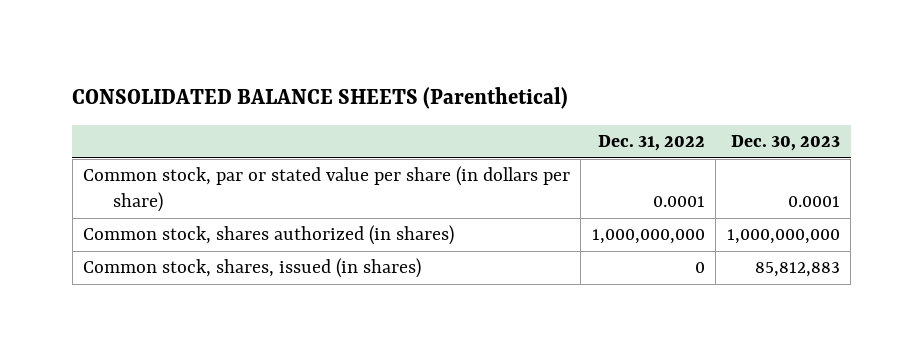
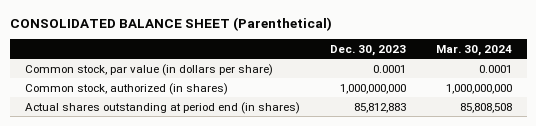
- CONSOLIDATED BALANCE SHEETS (Parenthetical)
+ CONSOLIDATED BALANCE SHEET (Parenthetical)
- | Dec. 31, 2022 | Dec. 30, 2023
+ | Dec. 30, 2023 | Mar. 30, 2024
- Common stock, par or stated value per share (in dollars per share) | 0.0001 | 0.0001
- Common stock, shares authorized (in shares) | 1,000,000,000 | 1,000,000,000
- Common stock, shares, issued (in shares) | 0 | 85,812,883
+ Common stock, par value (in dollars per share) | 0.0001 | 0.0001
+ Common stock, authorized (in shares) | 1,000,000,000 | 1,000,000,000
+ Actual shares outstanding at period end (in shares) | 85,812,883 | 85,808,508

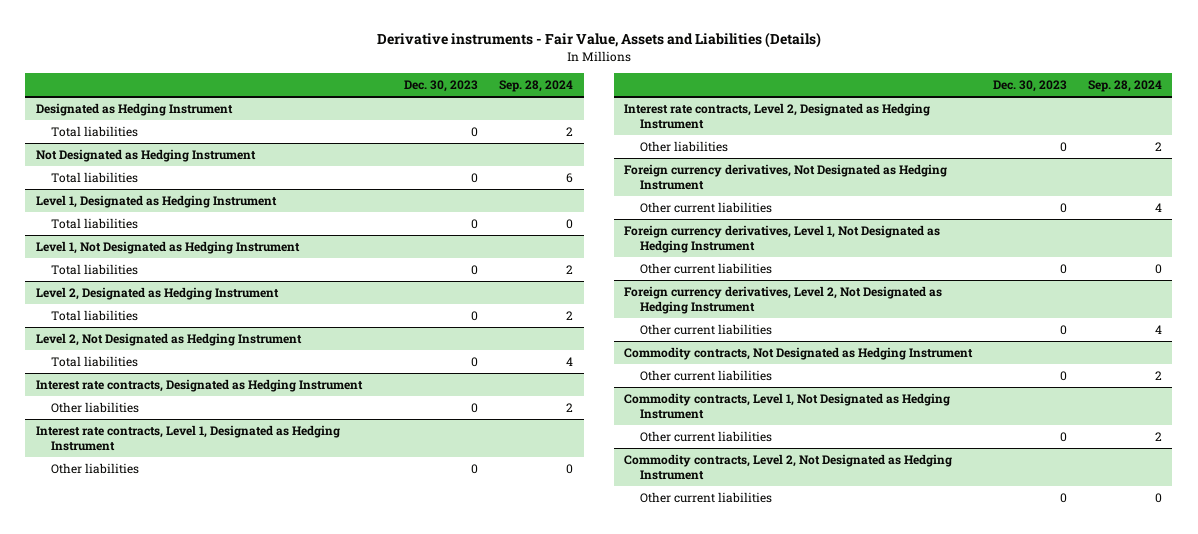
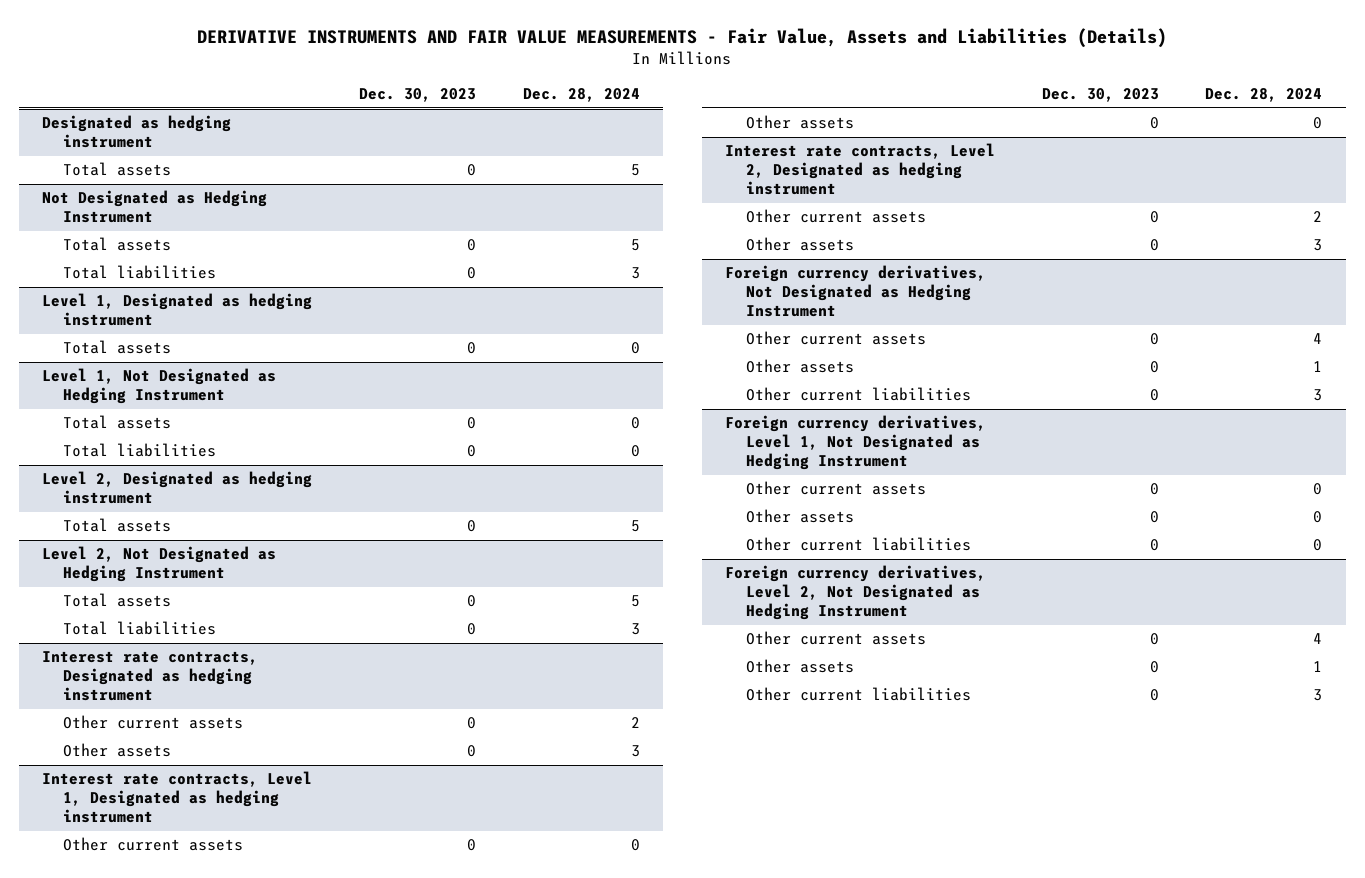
- Derivative instruments - Fair Value, Assets and Liabilities (Details)
+ DERIVATIVE INSTRUMENTS AND FAIR VALUE MEASUREMENTS - Fair Value, Assets and Liabilities (Details)
- | Dec. 30, 2023 | Sep. 28, 2024
+ | Dec. 30, 2023 | Dec. 28, 2024
- Designated as Hedging Instrument
- Total liabilities | 0 | 2
+ Designated as hedging instrument
+ Total assets | 0 | 5
@ Not Designated as Hedging Instrument
- Total liabilities | 0 | 6
- Level 1, Designated as Hedging Instrument
@ Not Designated as Hedging Instrument
+ Total assets | 0 | 5
+ Level 1, Designated as hedging instrument
+ Total assets | 0 | 0
@ Level 1, Not Designated as Hedging Instrument
- Total liabilities | 0 | 2
- Level 2, Designated as Hedging Instrument
@ Level 1, Not Designated as Hedging Instrument
+ Total assets | 0 | 0
+ Level 2, Designated as hedging instrument
+ Total assets | 0 | 5
@ Level 2, Not Designated as Hedging Instrument
+ Total assets | 0 | 5
- Interest rate contracts, Designated as Hedging Instrument
- Other liabilities | 0 | 2
- Interest rate contracts, Level 1, Designated as Hedging Instrument
- Other liabilities | 0 | 0
- Interest rate contracts, Level 2, Designated as Hedging Instrument
- Other liabilities | 0 | 2
+ Interest rate contracts, Designated as hedging instrument
+ Other current assets | 0 | 2
+ Other assets | 0 | 3
+ Interest rate contracts, Level 1, Designated as hedging instrument
+ Other current assets | 0 | 0
+ Other assets | 0 | 0
+ Interest rate contracts, Level 2, Designated as hedging instrument
+ Other current assets | 0 | 2
+ Other assets | 0 | 3
@ Foreign currency derivatives, Not Designated as Hedging Instrument
+ Other current assets | 0 | 4
+ Other assets | 0 | 1
@ Foreign currency derivatives, Level 1, Not Designated as Hedging Instrument
+ Other current assets | 0 | 0
+ Other assets | 0 | 0
@ Foreign currency derivatives, Level 2, Not Designated as Hedging Instrument
- Other current liabilities | 0 | 4
- Commodity contracts, Not Designated as Hedging Instrument
- Other current liabilities | 0 | 2
- Commodity contracts, Level 1, Not Designated as Hedging Instrument
- Other current liabilities | 0 | 2
- Commodity contracts, Level 2, Not Designated as Hedging Instrument
@ Foreign currency derivatives, Level 2, Not Designated as Hedging Instrument
+ Other current assets | 0 | 4
+ Other assets | 0 | 1

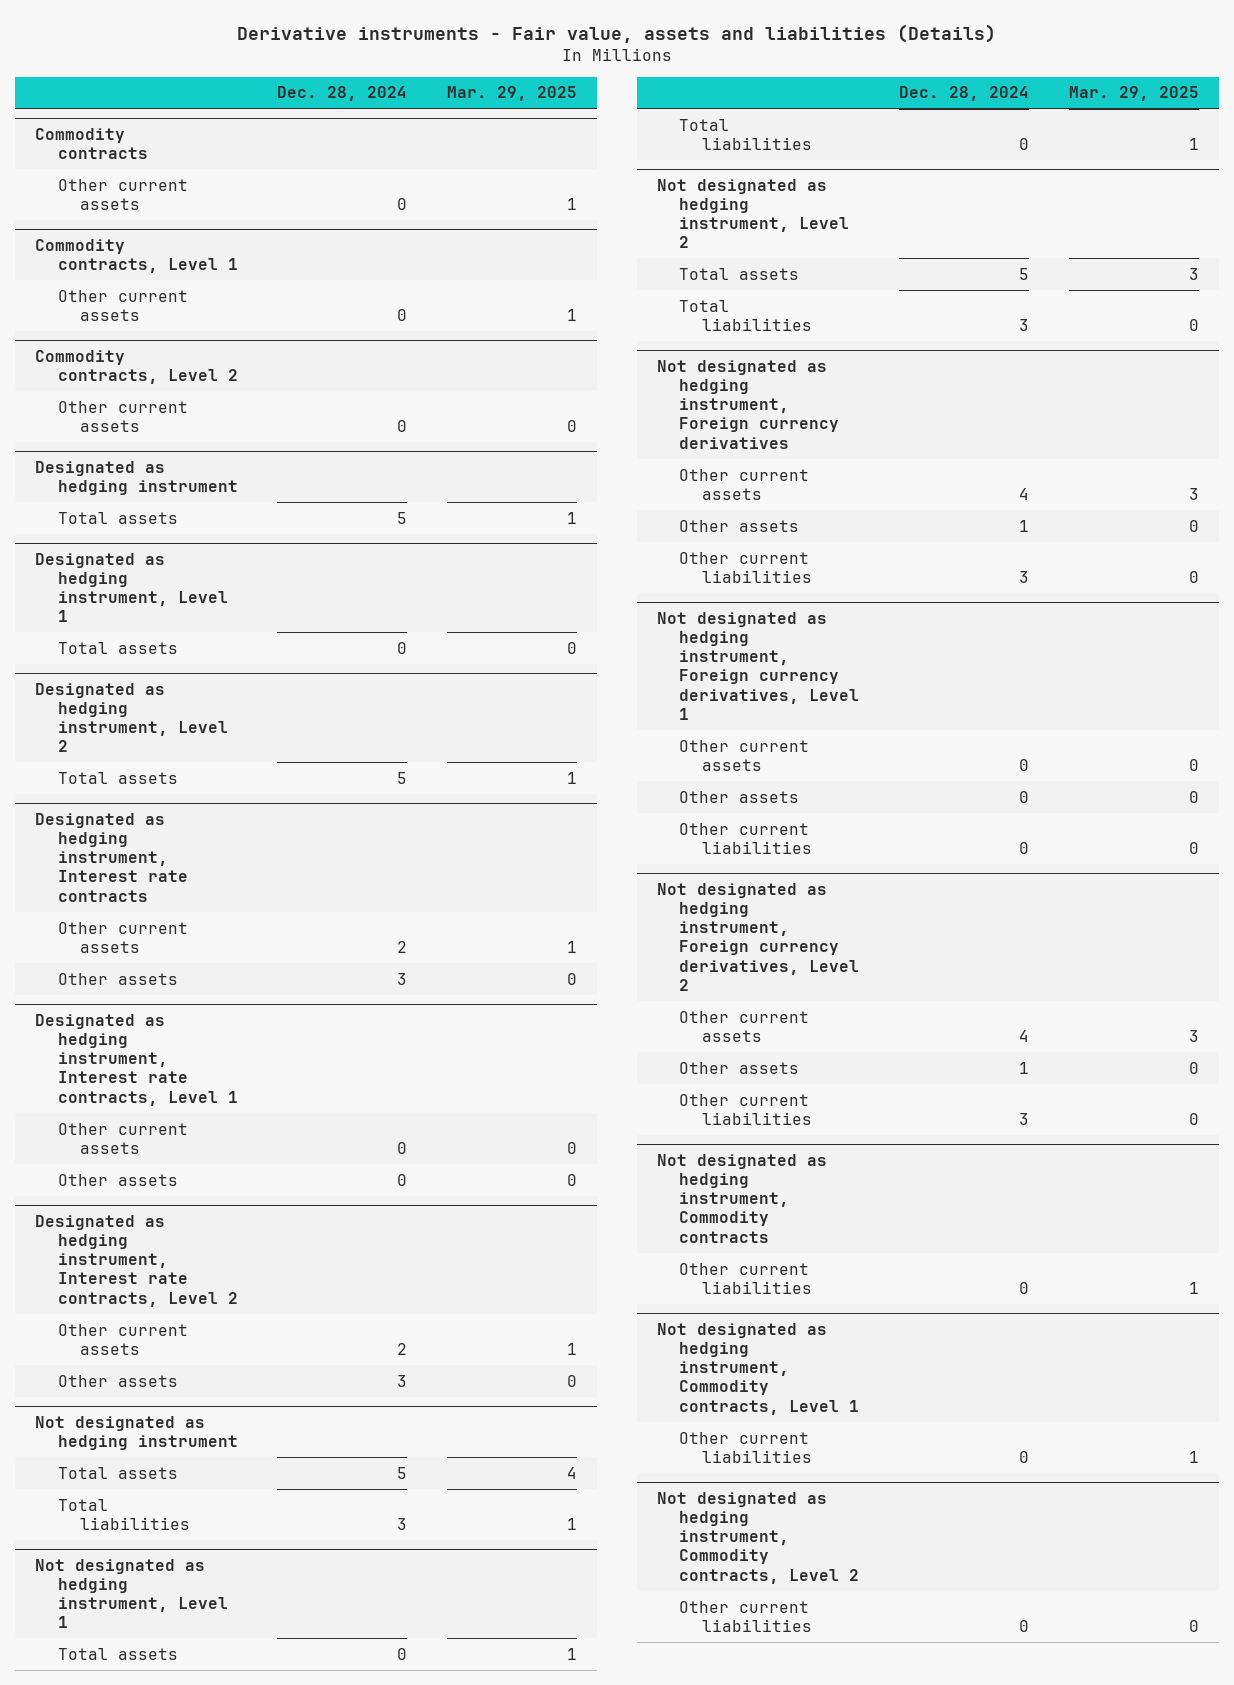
- DERIVATIVE INSTRUMENTS AND FAIR VALUE MEASUREMENTS - Fair Value, Assets and Liabilities (Details)
+ Derivative instruments - Fair value, assets and liabilities (Details)
- | Dec. 30, 2023 | Dec. 28, 2024
+ | Dec. 28, 2024 | Mar. 29, 2025
+ Commodity contracts
+ Other current assets | 0 | 1
+ Commodity contracts, Level 1
+ Other current assets | 0 | 1
+ Commodity contracts, Level 2
+ Other current assets | 0 | 0
- Not Designated as Hedging Instrument
- Total assets | 0 | 5
- Total liabilities | 0 | 3
- Level 1, Designated as hedging instrument
- Total assets | 0 | 0
- Level 1, Not Designated as Hedging Instrument
+ Designated as hedging instrument, Level 1
- Total liabilities | 0 | 0
- Level 2, Designated as hedging instrument
- Total assets | 0 | 5
- Level 2, Not Designated as Hedging Instrument
+ Designated as hedging instrument, Level 2
- Total liabilities | 0 | 3
- Interest rate contracts, Designated as hedging instrument
+ Designated as hedging instrument, Interest rate contracts
- Interest rate contracts, Level 1, Designated as hedging instrument
+ Designated as hedging instrument, Interest rate contracts, Level 1
- Interest rate contracts, Level 2, Designated as hedging instrument
+ Designated as hedging instrument, Interest rate contracts, Level 2
- Foreign currency derivatives, Not Designated as Hedging Instrument
+ Not designated as hedging instrument
+ Total assets | 5 | 4
+ Total liabilities | 3 | 1
+ Not designated as hedging instrument, Level 1
+ Total assets | 0 | 1
+ Total liabilities | 0 | 1
+ Not designated as hedging instrument, Level 2
+ Total assets | 5 | 3
+ Total liabilities | 3 | 0
+ Not designated as hedging instrument, Foreign currency derivatives
- Foreign currency derivatives, Level 1, Not Designated as Hedging Instrument
+ Not designated as hedging instrument, Foreign currency derivatives, Level 1
- Foreign currency derivatives, Level 2, Not Designated as Hedging Instrument
+ Not designated as hedging instrument, Foreign currency derivatives, Level 2
+ Not designated as hedging instrument, Commodity contracts
+ Other current liabilities | 0 | 1
+ Not designated as hedging instrument, Commodity contracts, Level 1
+ Other current liabilities | 0 | 1
+ Not designated as hedging instrument, Commodity contracts, Level 2
+ Other current liabilities | 0 | 0

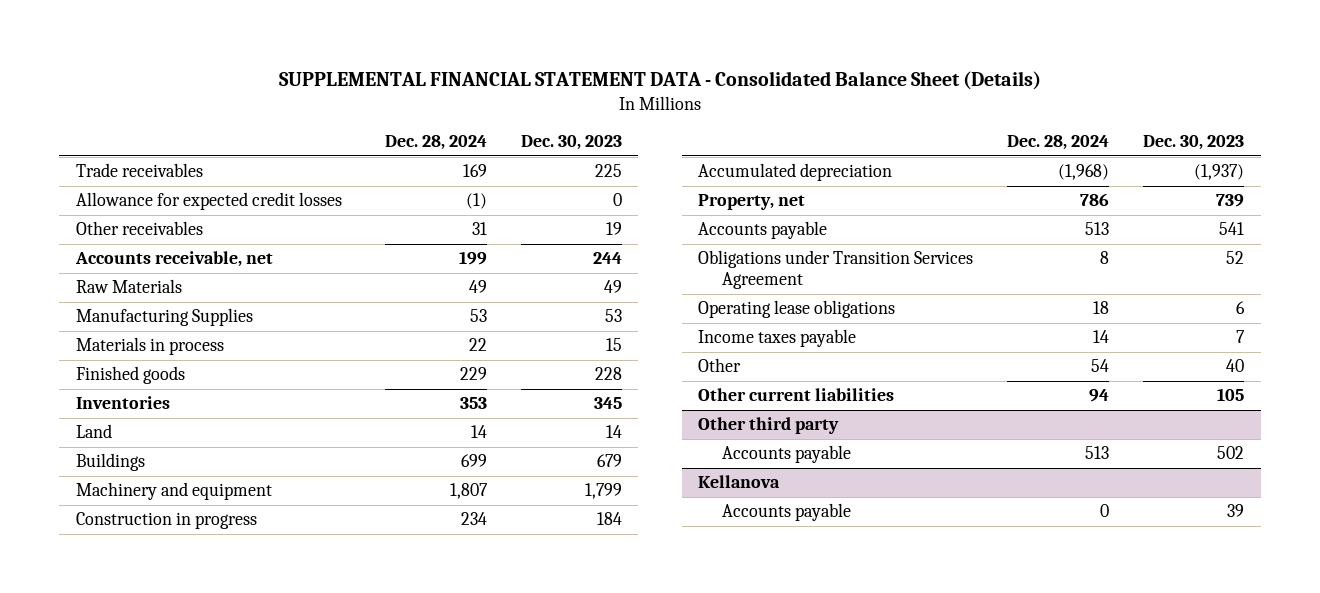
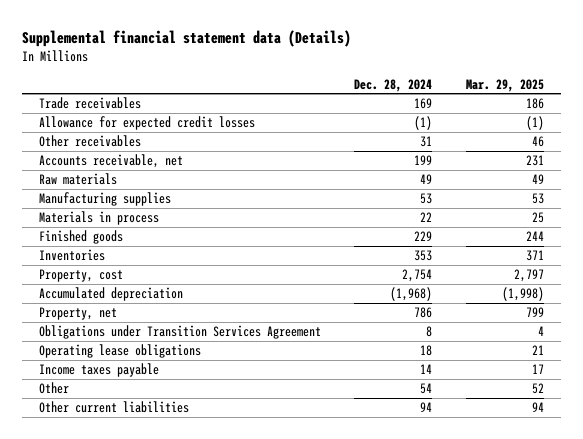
- SUPPLEMENTAL FINANCIAL STATEMENT DATA - Consolidated Balance Sheet (Details)
+ Supplemental financial statement data (Details)
- | Dec. 28, 2024 | Dec. 30, 2023
+ | Dec. 28, 2024 | Mar. 29, 2025
- Raw Materials | 49 | 49
- Manufacturing Supplies | 53 | 53
+ Raw materials | 49 | 49
+ Manufacturing supplies | 53 | 53
- Land | 14 | 14
- Buildings | 699 | 679
- Machinery and equipment | 1,807 | 1,799
- Construction in progress | 234 | 184
+ Property, cost | 2,754 | 2,797
- Accounts payable | 513 | 541
- Other third party
- Accounts payable | 513 | 502
- Kellanova
- Accounts payable | 0 | 39

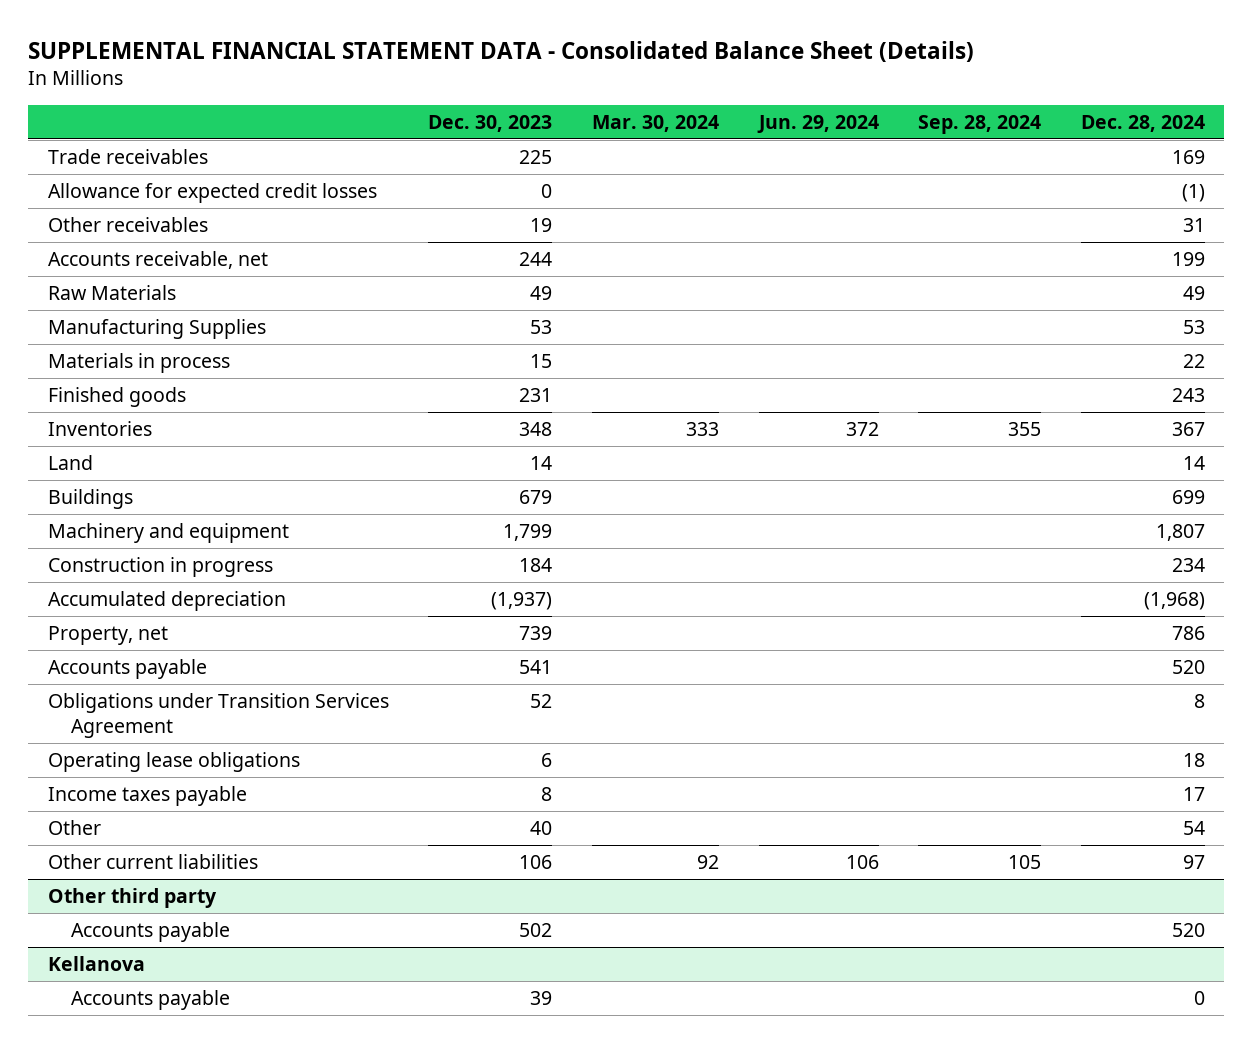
- Supplemental financial statement data (Details)
+ SUPPLEMENTAL FINANCIAL STATEMENT DATA - Consolidated Balance Sheet (Details)
- | Dec. 28, 2024 | Mar. 29, 2025
+ | Dec. 30, 2023 | Mar. 30, 2024 | Jun. 29, 2024 | Sep. 28, 2024 | Dec. 28, 2024
- Raw materials | 49 | 49
- Manufacturing supplies | 53 | 53
+ Raw Materials | 49 | | | | 49
+ Manufacturing Supplies | 53 | | | | 53
- Finished goods | 229 | 244
- Inventories | 353 | 371
- Property, cost | 2,754 | 2,797
+ Finished goods | 231 | | | | 243
+ Inventories | 348 | 333 | 372 | 355 | 367
+ Land | 14 | | | | 14
+ Buildings | 679 | | | | 699
+ Machinery and equipment | 1,799 | | | | 1,807
+ Construction in progress | 184 | | | | 234
+ Accounts payable | 541 | | | | 520
- Income taxes payable | 14 | 17
+ Income taxes payable | 8 | | | | 17
- Other current liabilities | 94 | 94
+ Other current liabilities | 106 | 92 | 106 | 105 | 97
+ Other third party
+ Accounts payable | 502 | | | | 520
+ Kellanova
+ Accounts payable | 39 | | | | 0

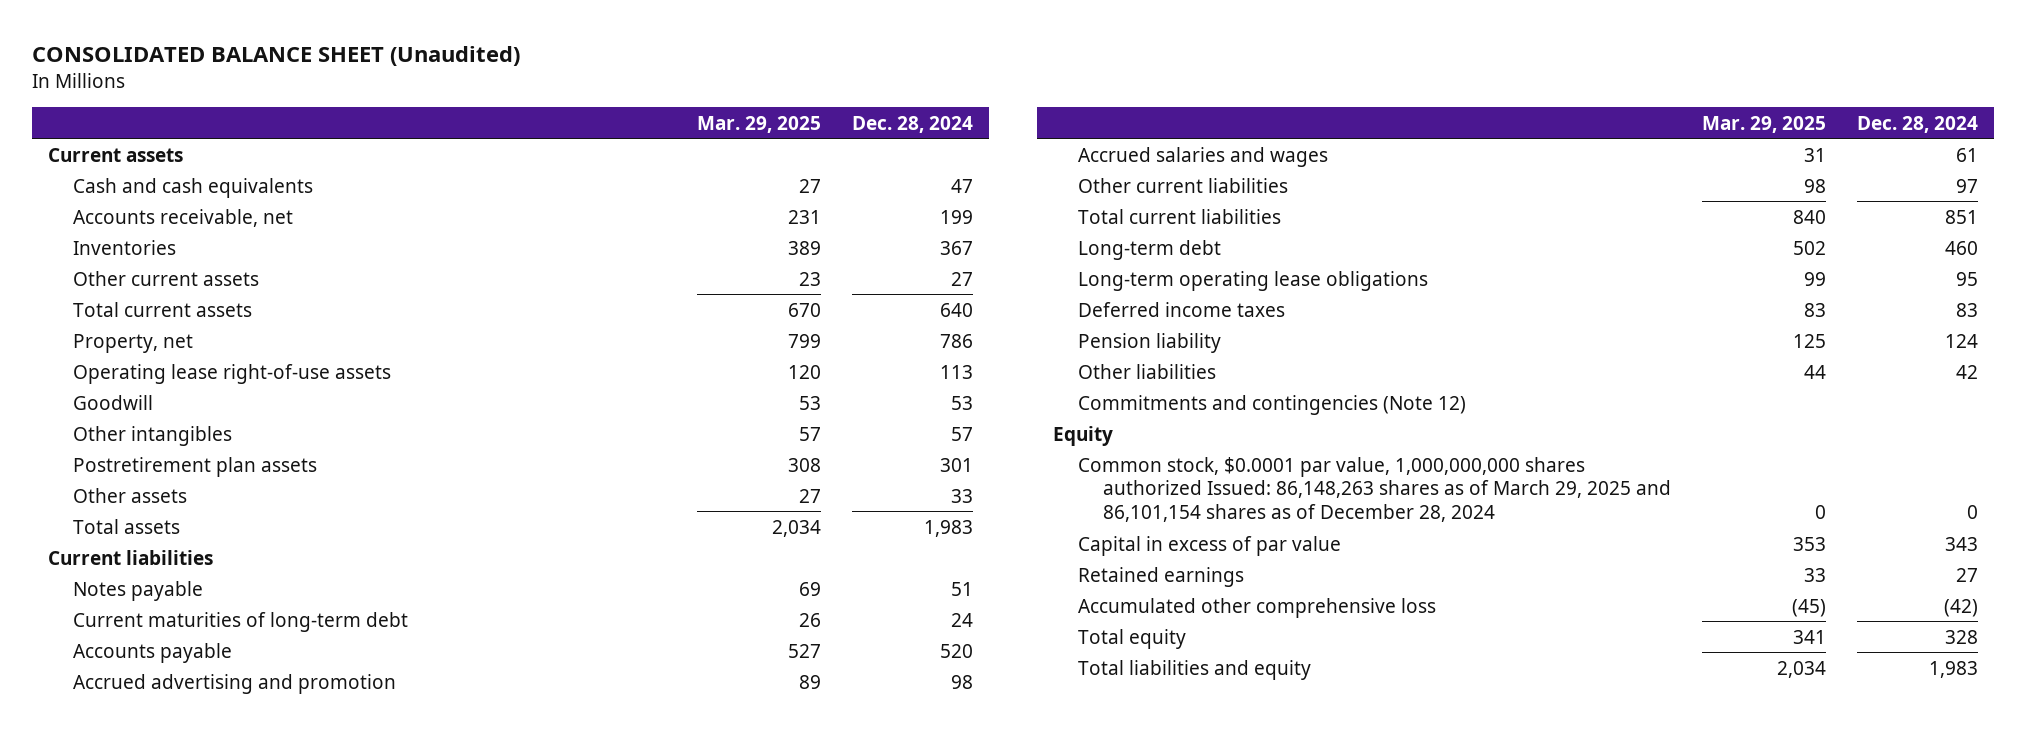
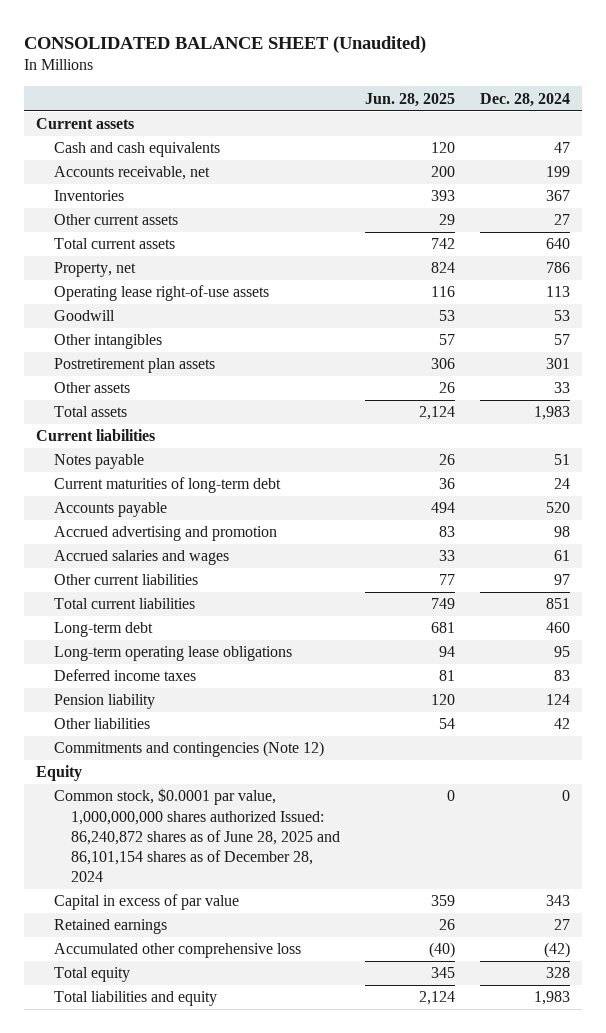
- | Mar. 29, 2025 | Dec. 28, 2024
+ | Jun. 28, 2025 | Dec. 28, 2024
- Common stock, $0.0001 par value, 1,000,000,000 shares authorized Issued: 86,148,263 shares as of March 29, 2025 and 86,101,154 shares as of December 28, 2024 | 0 | 0
+ Common stock, $0.0001 par value, 1,000,000,000 shares authorized Issued: 86,240,872 shares as of June 28, 2025 and 86,101,154 shares as of December 28, 2024 | 0 | 0

